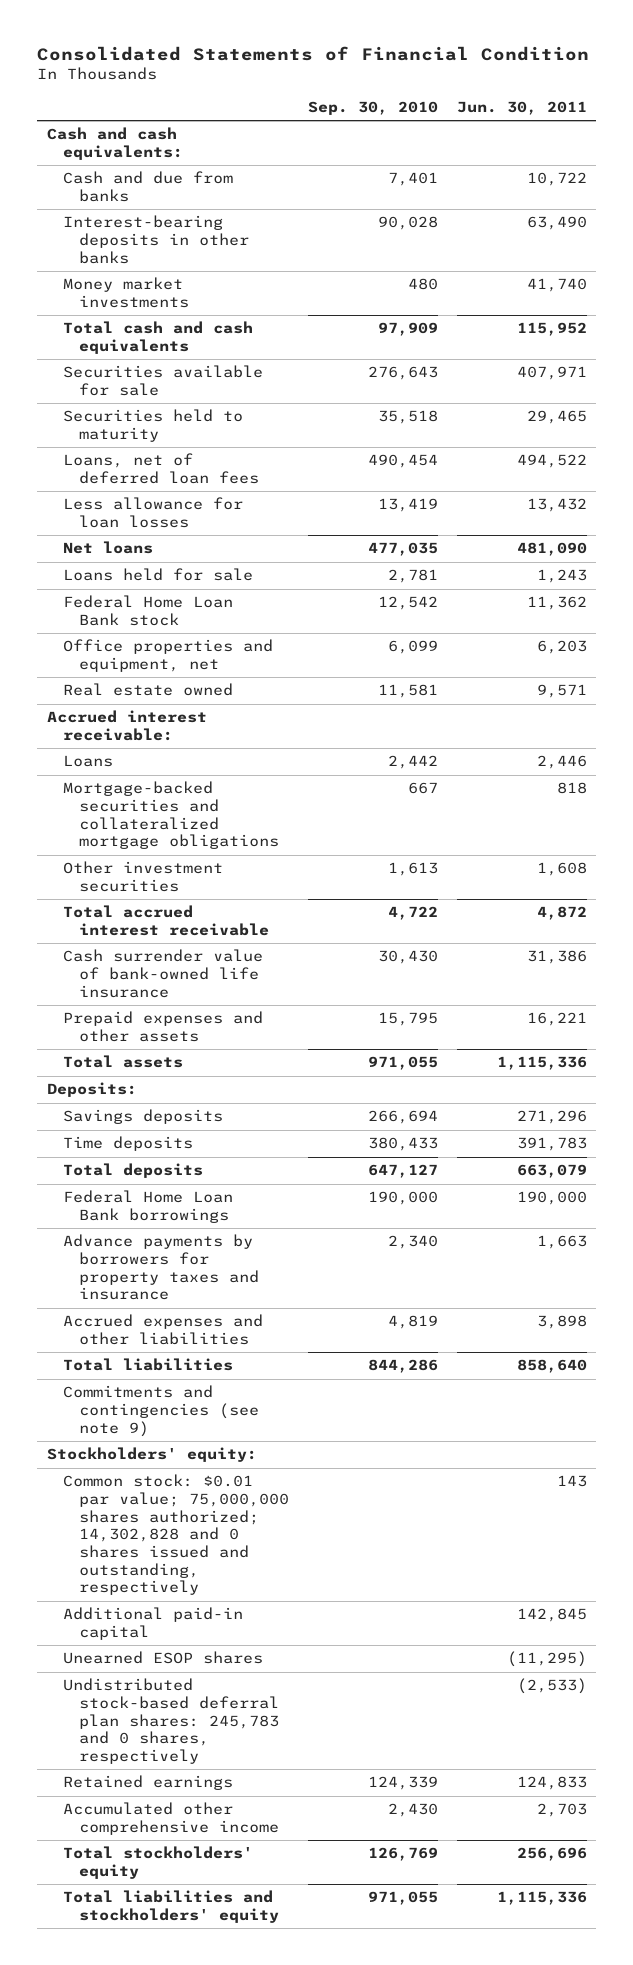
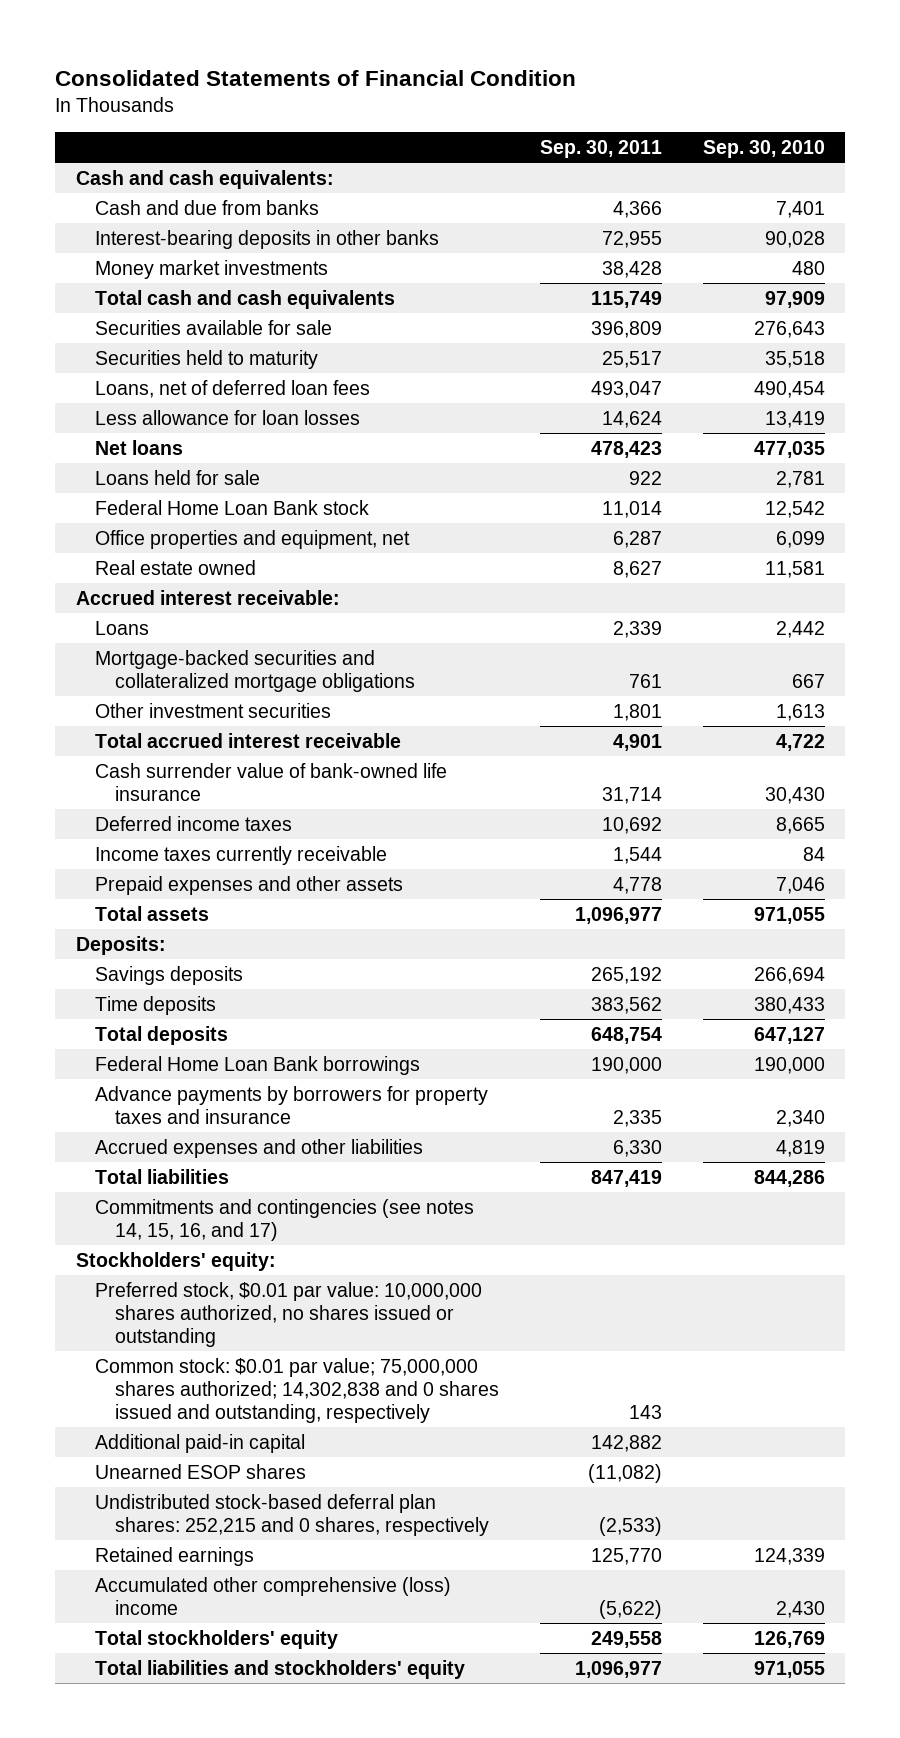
- | Sep. 30, 2010 | Jun. 30, 2011
+ | Sep. 30, 2011 | Sep. 30, 2010
- Prepaid expenses and other assets | 15,795 | 16,221
+ Deferred income taxes | 10,692 | 8,665
+ Income taxes currently receivable | 1,544 | 84
+ Prepaid expenses and other assets | 4,778 | 7,046
- Commitments and contingencies (see note 9)
+ Commitments and contingencies (see notes 14, 15, 16, and 17)
- Common stock: $0.01 par value; 75,000,000 shares authorized; 14,302,828 and 0 shares issued and outstanding, respectively | | 143
+ Preferred stock, $0.01 par value: 10,000,000 shares authorized, no shares issued or outstanding
+ Common stock: $0.01 par value; 75,000,000 shares authorized; 14,302,838 and 0 shares issued and outstanding, respectively | 143 |
- Undistributed stock-based deferral plan shares: 245,783 and 0 shares, respectively | | (2,533)
+ Undistributed stock-based deferral plan shares: 252,215 and 0 shares, respectively | (2,533) |
- Accumulated other comprehensive income | 2,430 | 2,703
+ Accumulated other comprehensive (loss) income | (5,622) | 2,430

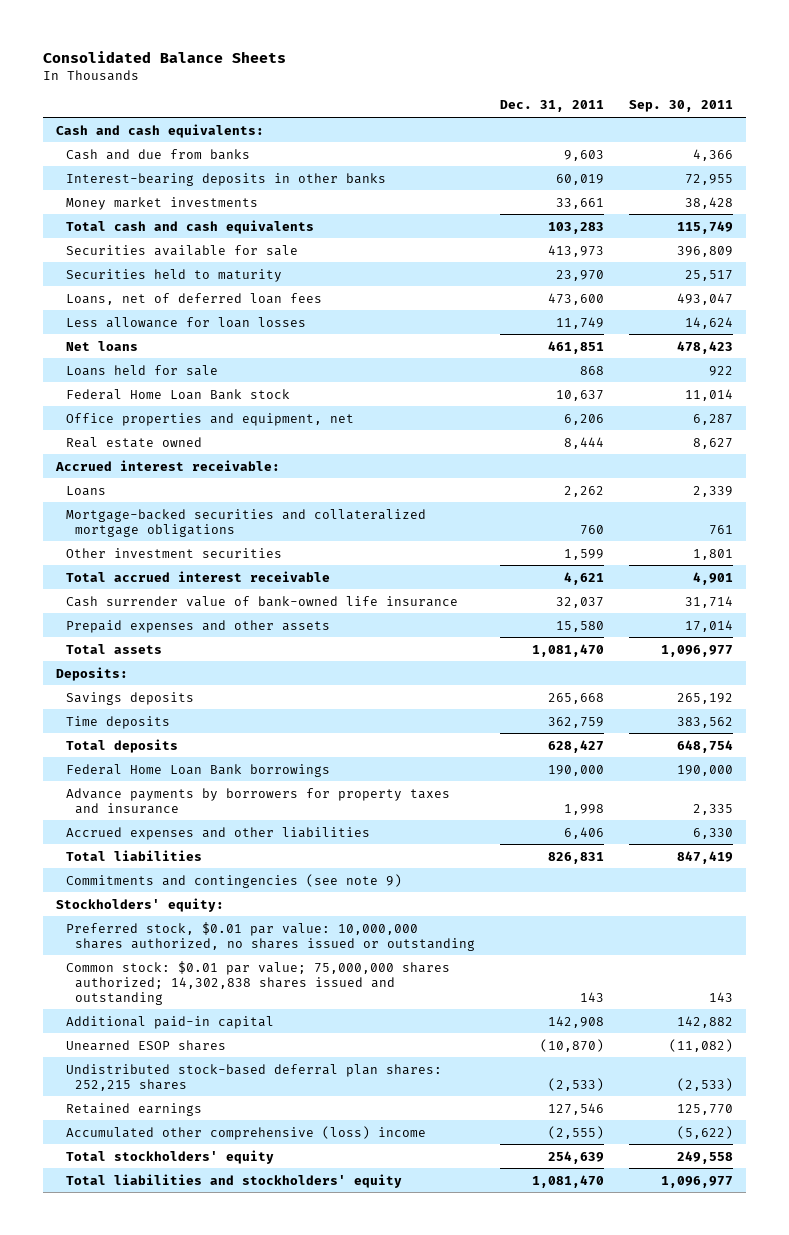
- Consolidated Statements of Financial Condition
+ Consolidated Balance Sheets
- | Sep. 30, 2011 | Sep. 30, 2010
+ | Dec. 31, 2011 | Sep. 30, 2011
- Deferred income taxes | 10,692 | 8,665
- Income taxes currently receivable | 1,544 | 84
- Prepaid expenses and other assets | 4,778 | 7,046
+ Prepaid expenses and other assets | 15,580 | 17,014
- Commitments and contingencies (see notes 14, 15, 16, and 17)
+ Commitments and contingencies (see note 9)
- Common stock: $0.01 par value; 75,000,000 shares authorized; 14,302,838 and 0 shares issued and outstanding, respectively | 143 |
+ Common stock: $0.01 par value; 75,000,000 shares authorized; 14,302,838 shares issued and outstanding | 143 | 143
- Undistributed stock-based deferral plan shares: 252,215 and 0 shares, respectively | (2,533) |
+ Undistributed stock-based deferral plan shares: 252,215 shares | (2,533) | (2,533)

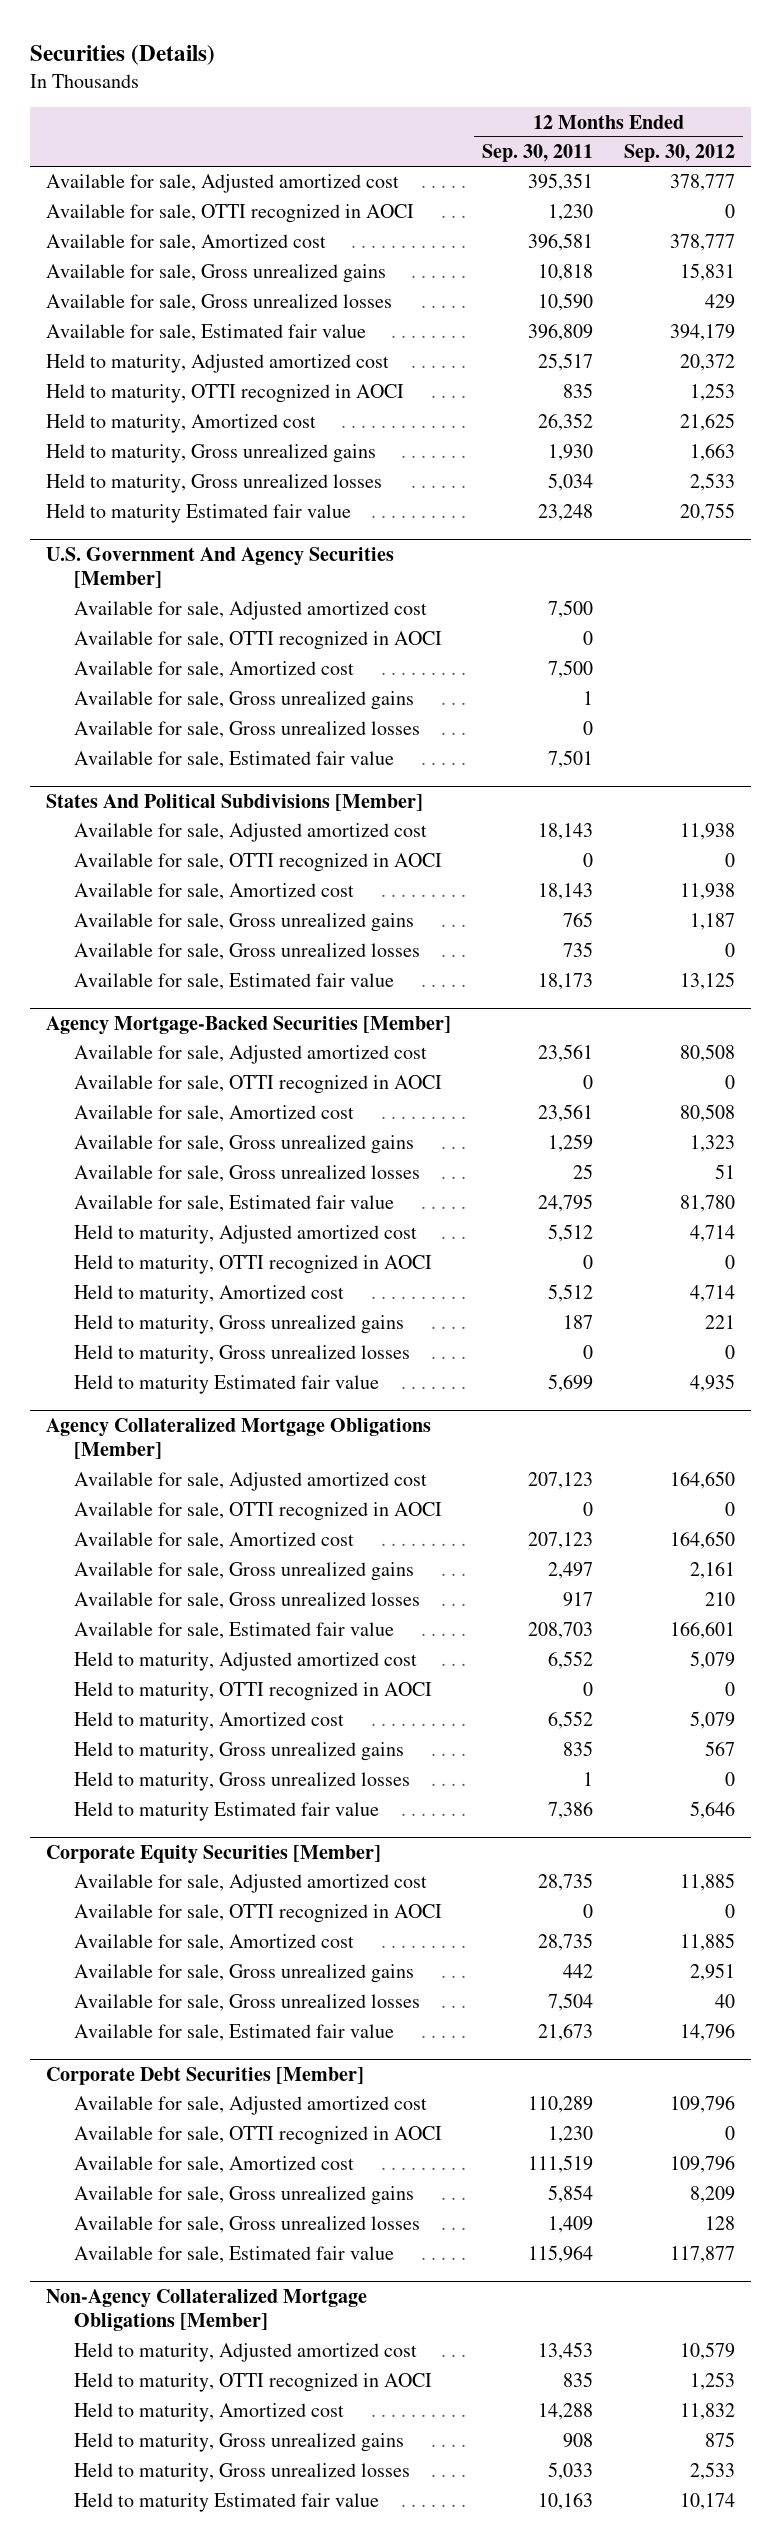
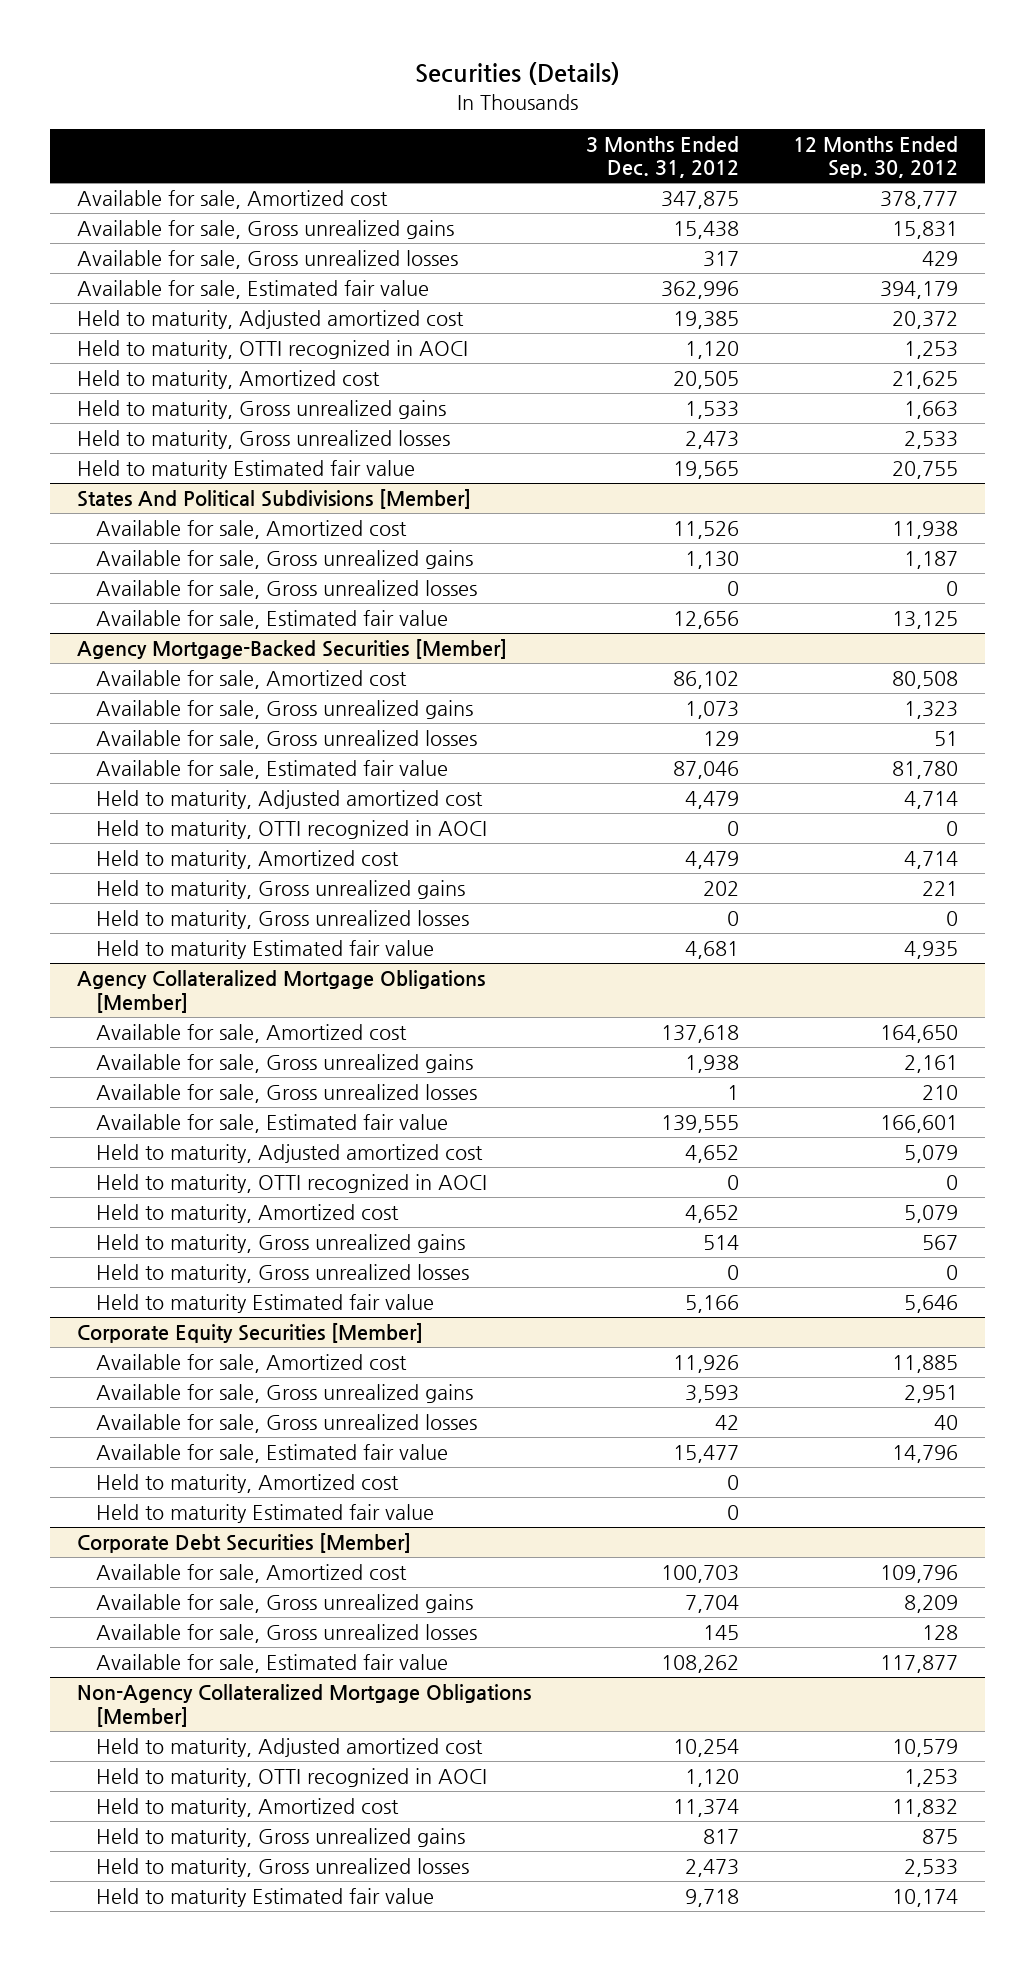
- | 12 Months Ended Sep. 30, 2011 | 12 Months Ended Sep. 30, 2012
+ | 3 Months Ended Dec. 31, 2012 | 12 Months Ended Sep. 30, 2012
- Available for sale, Adjusted amortized cost | 395,351 | 378,777
- Available for sale, OTTI recognized in AOCI | 1,230 | 0
- U.S. Government And Agency Securities [Member]
- Available for sale, Adjusted amortized cost | 7,500 |
- Available for sale, OTTI recognized in AOCI | 0 |
- Available for sale, Amortized cost | 7,500 |
- Available for sale, Gross unrealized gains | 1 |
- Available for sale, Gross unrealized losses | 0 |
- Available for sale, Estimated fair value | 7,501 |
@ States And Political Subdivisions [Member]
- Available for sale, Adjusted amortized cost | 18,143 | 11,938
- Available for sale, OTTI recognized in AOCI | 0 | 0
@ Agency Mortgage-Backed Securities [Member]
- Available for sale, Adjusted amortized cost | 23,561 | 80,508
- Available for sale, OTTI recognized in AOCI | 0 | 0
@ Agency Collateralized Mortgage Obligations [Member]
- Available for sale, Adjusted amortized cost | 207,123 | 164,650
- Available for sale, OTTI recognized in AOCI | 0 | 0
@ Corporate Equity Securities [Member]
- Available for sale, Adjusted amortized cost | 28,735 | 11,885
- Available for sale, OTTI recognized in AOCI | 0 | 0
+ Held to maturity, Amortized cost | 0 |
+ Held to maturity Estimated fair value | 0 |
@ Corporate Debt Securities [Member]
- Available for sale, Adjusted amortized cost | 110,289 | 109,796
- Available for sale, OTTI recognized in AOCI | 1,230 | 0

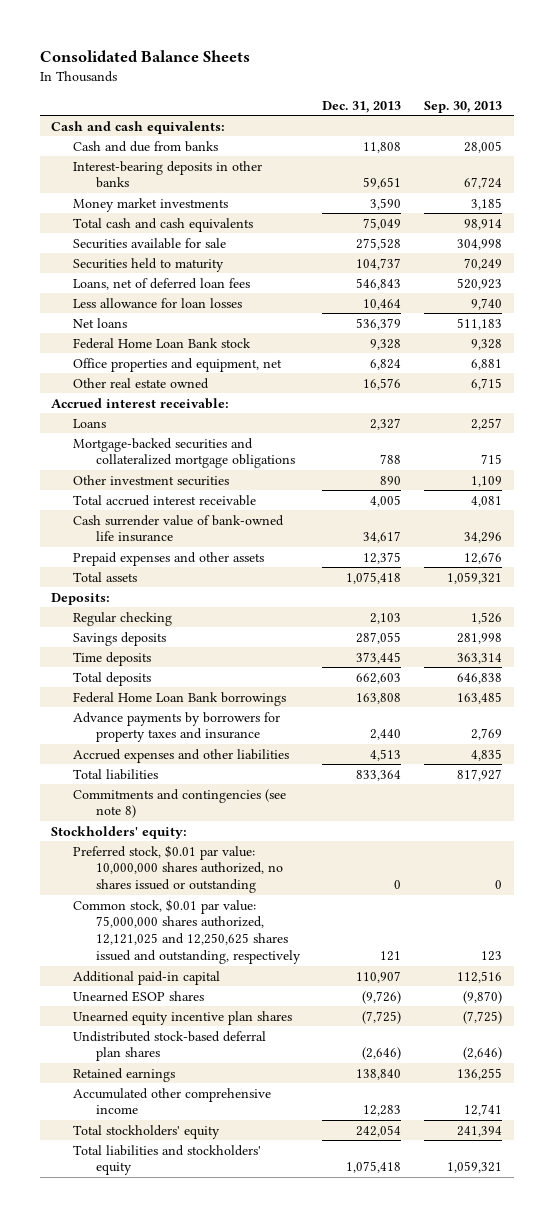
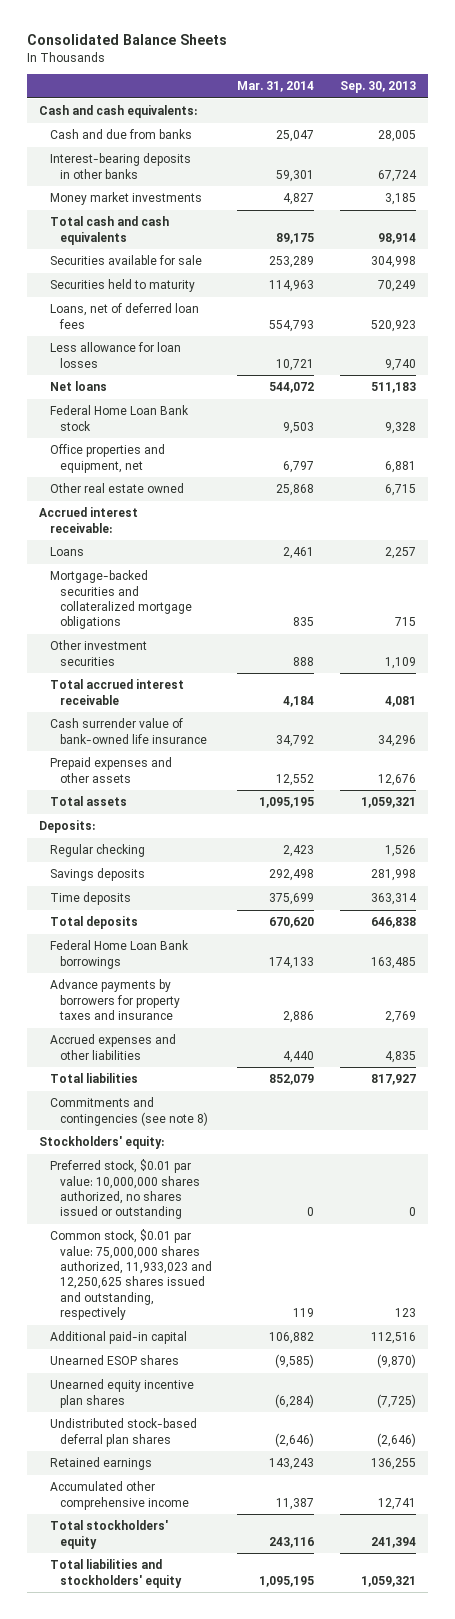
- | Dec. 31, 2013 | Sep. 30, 2013
+ | Mar. 31, 2014 | Sep. 30, 2013
- Common stock, $0.01 par value: 75,000,000 shares authorized, 12,121,025 and 12,250,625 shares issued and outstanding, respectively | 121 | 123
+ Common stock, $0.01 par value: 75,000,000 shares authorized, 11,933,023 and 12,250,625 shares issued and outstanding, respectively | 119 | 123

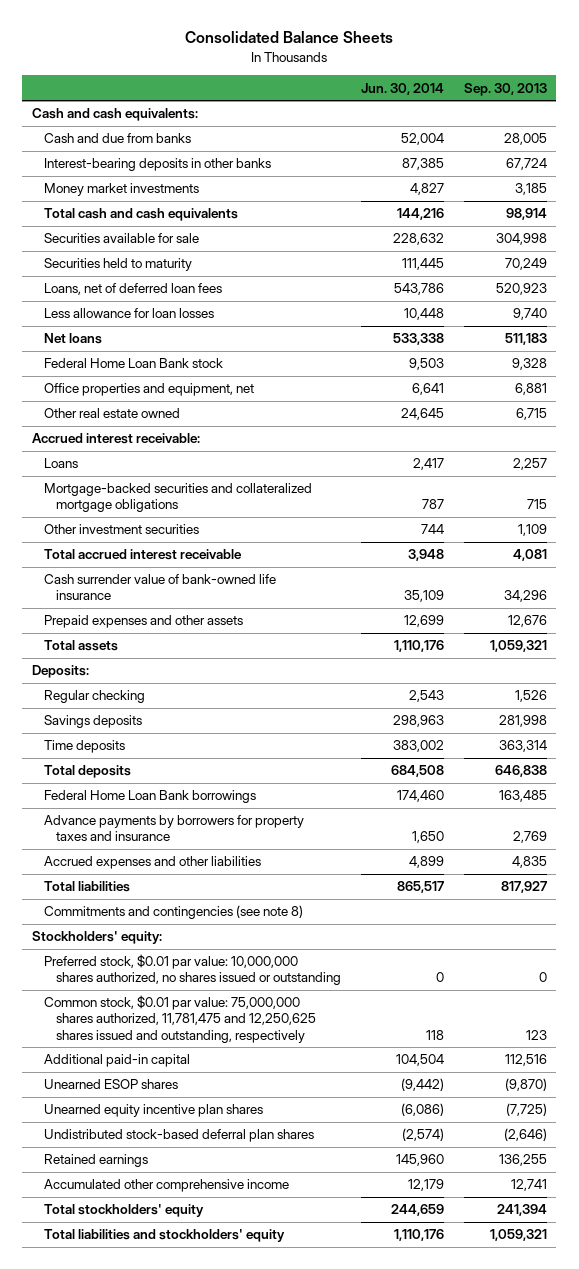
- | Mar. 31, 2014 | Sep. 30, 2013
+ | Jun. 30, 2014 | Sep. 30, 2013
- Common stock, $0.01 par value: 75,000,000 shares authorized, 11,933,023 and 12,250,625 shares issued and outstanding, respectively | 119 | 123
+ Common stock, $0.01 par value: 75,000,000 shares authorized, 11,781,475 and 12,250,625 shares issued and outstanding, respectively | 118 | 123

